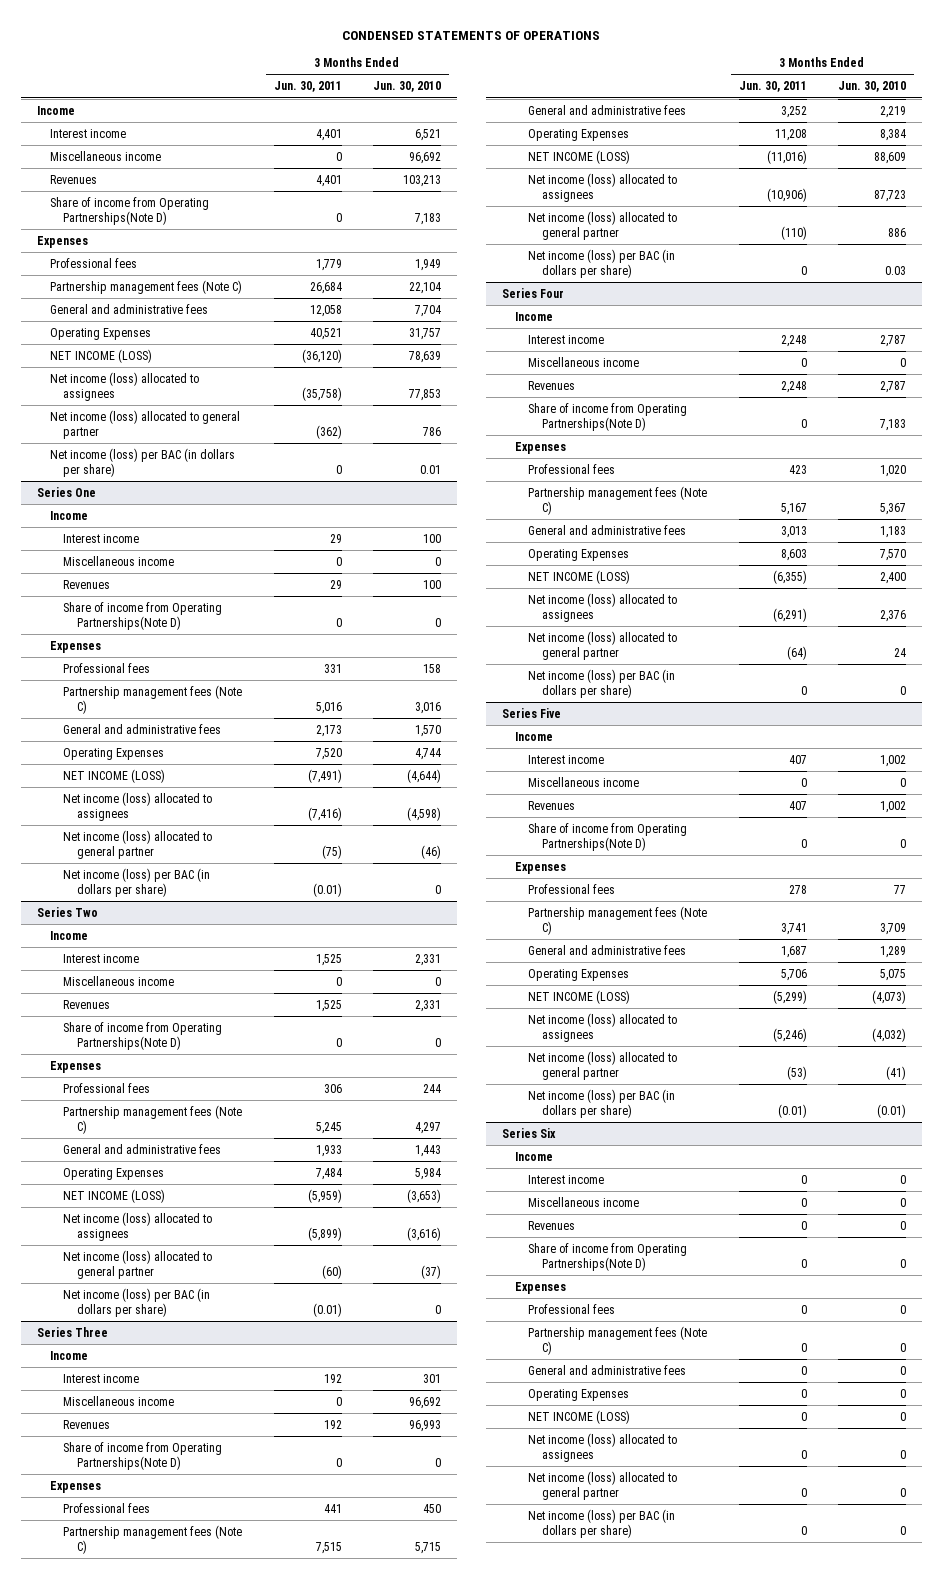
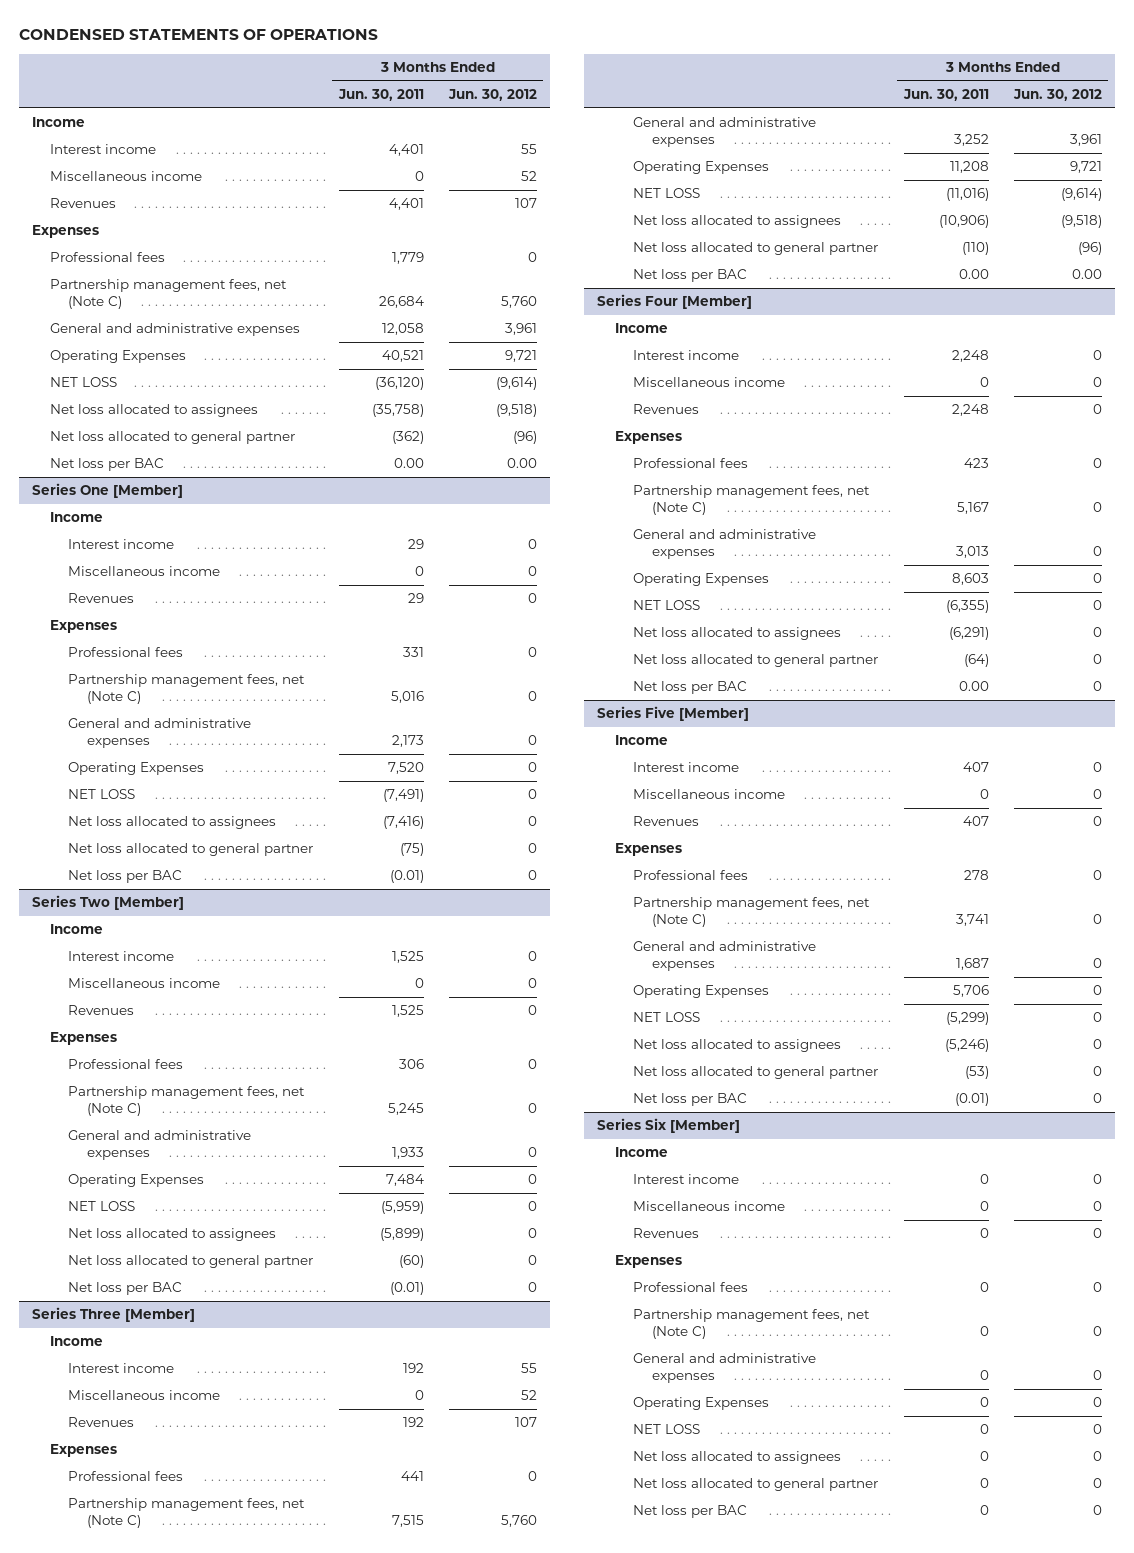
- | 3 Months Ended Jun. 30, 2011 | 3 Months Ended Jun. 30, 2010
+ | 3 Months Ended Jun. 30, 2011 | 3 Months Ended Jun. 30, 2012
- Share of income from Operating Partnerships(Note D) | 0 | 7,183
- Partnership management fees (Note C) | 26,684 | 22,104
- General and administrative fees | 12,058 | 7,704
+ Partnership management fees, net (Note C) | 26,684 | 5,760
+ General and administrative expenses | 12,058 | 3,961
- NET INCOME (LOSS) | (36,120) | 78,639
- Net income (loss) allocated to assignees | (35,758) | 77,853
- Net income (loss) allocated to general partner | (362) | 786
- Net income (loss) per BAC (in dollars per share) | 0 | 0.01
- Series One
+ NET LOSS | (36,120) | (9,614)
+ Net loss allocated to assignees | (35,758) | (9,518)
+ Net loss allocated to general partner | (362) | (96)
+ Net loss per BAC | 0.00 | 0.00
+ Series One [Member]
- Share of income from Operating Partnerships(Note D) | 0 | 0
- Partnership management fees (Note C) | 5,016 | 3,016
- General and administrative fees | 2,173 | 1,570
+ Partnership management fees, net (Note C) | 5,016 | 0
+ General and administrative expenses | 2,173 | 0
- NET INCOME (LOSS) | (7,491) | (4,644)
- Net income (loss) allocated to assignees | (7,416) | (4,598)
- Net income (loss) allocated to general partner | (75) | (46)
- Net income (loss) per BAC (in dollars per share) | (0.01) | 0
- Series Two
+ NET LOSS | (7,491) | 0
+ Net loss allocated to assignees | (7,416) | 0
+ Net loss allocated to general partner | (75) | 0
+ Net loss per BAC | (0.01) | 0
+ Series Two [Member]
- Share of income from Operating Partnerships(Note D) | 0 | 0
- Partnership management fees (Note C) | 5,245 | 4,297
- General and administrative fees | 1,933 | 1,443
+ Partnership management fees, net (Note C) | 5,245 | 0
+ General and administrative expenses | 1,933 | 0
- NET INCOME (LOSS) | (5,959) | (3,653)
- Net income (loss) allocated to assignees | (5,899) | (3,616)
- Net income (loss) allocated to general partner | (60) | (37)
- Net income (loss) per BAC (in dollars per share) | (0.01) | 0
- Series Three
+ NET LOSS | (5,959) | 0
+ Net loss allocated to assignees | (5,899) | 0
+ Net loss allocated to general partner | (60) | 0
+ Net loss per BAC | (0.01) | 0
+ Series Three [Member]
- Share of income from Operating Partnerships(Note D) | 0 | 0
- Partnership management fees (Note C) | 7,515 | 5,715
- General and administrative fees | 3,252 | 2,219
+ Partnership management fees, net (Note C) | 7,515 | 5,760
+ General and administrative expenses | 3,252 | 3,961
- NET INCOME (LOSS) | (11,016) | 88,609
- Net income (loss) allocated to assignees | (10,906) | 87,723
- Net income (loss) allocated to general partner | (110) | 886
- Net income (loss) per BAC (in dollars per share) | 0 | 0.03
- Series Four
+ NET LOSS | (11,016) | (9,614)
+ Net loss allocated to assignees | (10,906) | (9,518)
+ Net loss allocated to general partner | (110) | (96)
+ Net loss per BAC | 0.00 | 0.00
+ Series Four [Member]
- Share of income from Operating Partnerships(Note D) | 0 | 7,183
- Partnership management fees (Note C) | 5,167 | 5,367
- General and administrative fees | 3,013 | 1,183
+ Partnership management fees, net (Note C) | 5,167 | 0
+ General and administrative expenses | 3,013 | 0
- NET INCOME (LOSS) | (6,355) | 2,400
- Net income (loss) allocated to assignees | (6,291) | 2,376
- Net income (loss) allocated to general partner | (64) | 24
- Net income (loss) per BAC (in dollars per share) | 0 | 0
- Series Five
+ NET LOSS | (6,355) | 0
+ Net loss allocated to assignees | (6,291) | 0
+ Net loss allocated to general partner | (64) | 0
+ Net loss per BAC | 0.00 | 0
+ Series Five [Member]
- Share of income from Operating Partnerships(Note D) | 0 | 0
- Partnership management fees (Note C) | 3,741 | 3,709
- General and administrative fees | 1,687 | 1,289
+ Partnership management fees, net (Note C) | 3,741 | 0
+ General and administrative expenses | 1,687 | 0
- NET INCOME (LOSS) | (5,299) | (4,073)
- Net income (loss) allocated to assignees | (5,246) | (4,032)
- Net income (loss) allocated to general partner | (53) | (41)
- Net income (loss) per BAC (in dollars per share) | (0.01) | (0.01)
- Series Six
+ NET LOSS | (5,299) | 0
+ Net loss allocated to assignees | (5,246) | 0
+ Net loss allocated to general partner | (53) | 0
+ Net loss per BAC | (0.01) | 0
+ Series Six [Member]
- Share of income from Operating Partnerships(Note D) | 0 | 0
- Partnership management fees (Note C) | 0 | 0
- General and administrative fees | 0 | 0
+ Partnership management fees, net (Note C) | 0 | 0
+ General and administrative expenses | 0 | 0
- NET INCOME (LOSS) | 0 | 0
- Net income (loss) allocated to assignees | 0 | 0
- Net income (loss) allocated to general partner | 0 | 0
- Net income (loss) per BAC (in dollars per share) | 0 | 0
+ NET LOSS | 0 | 0
+ Net loss allocated to assignees | 0 | 0
+ Net loss allocated to general partner | 0 | 0
+ Net loss per BAC | 0 | 0

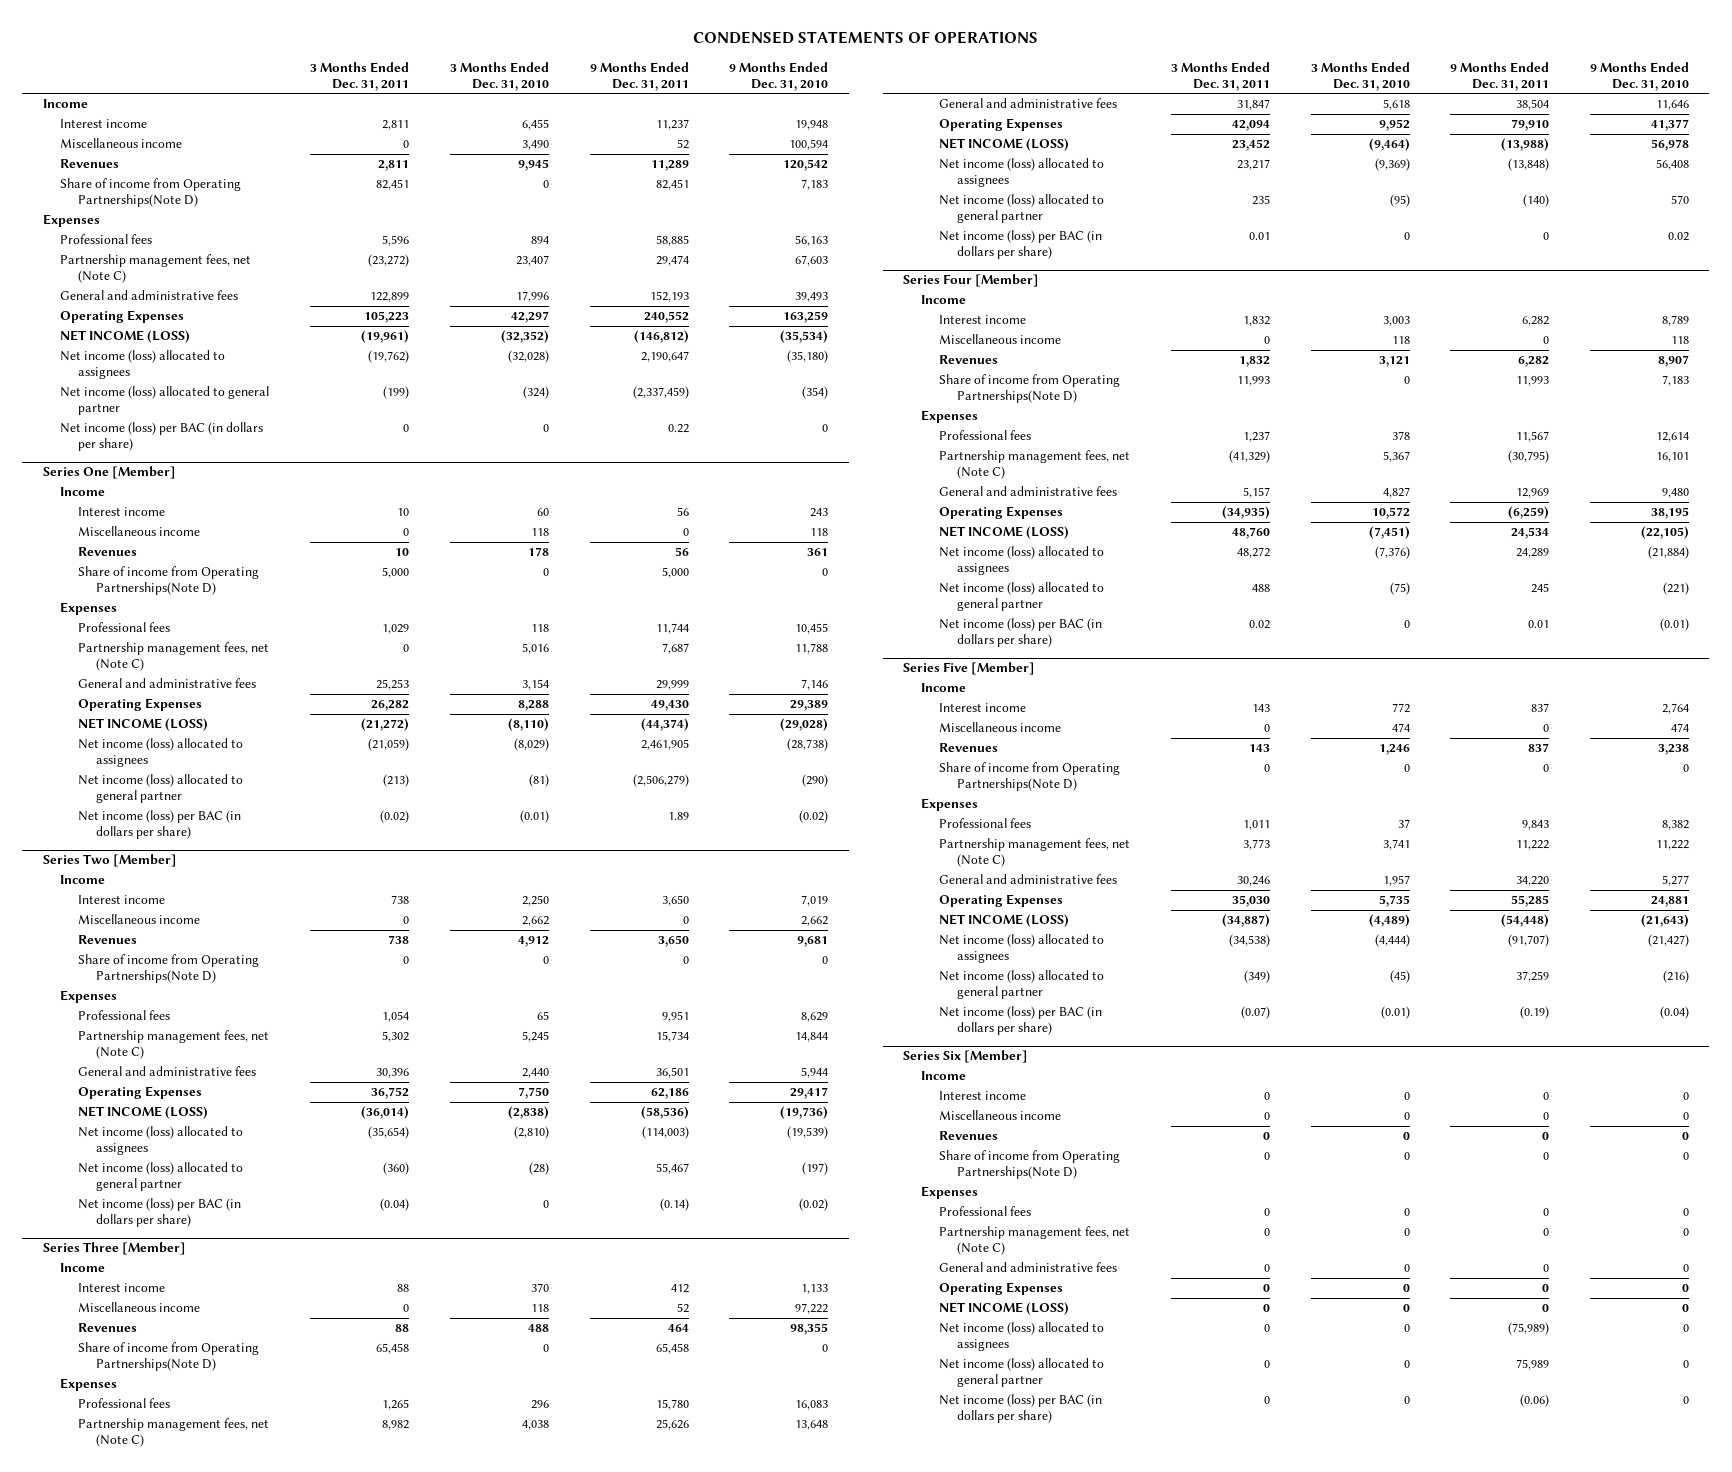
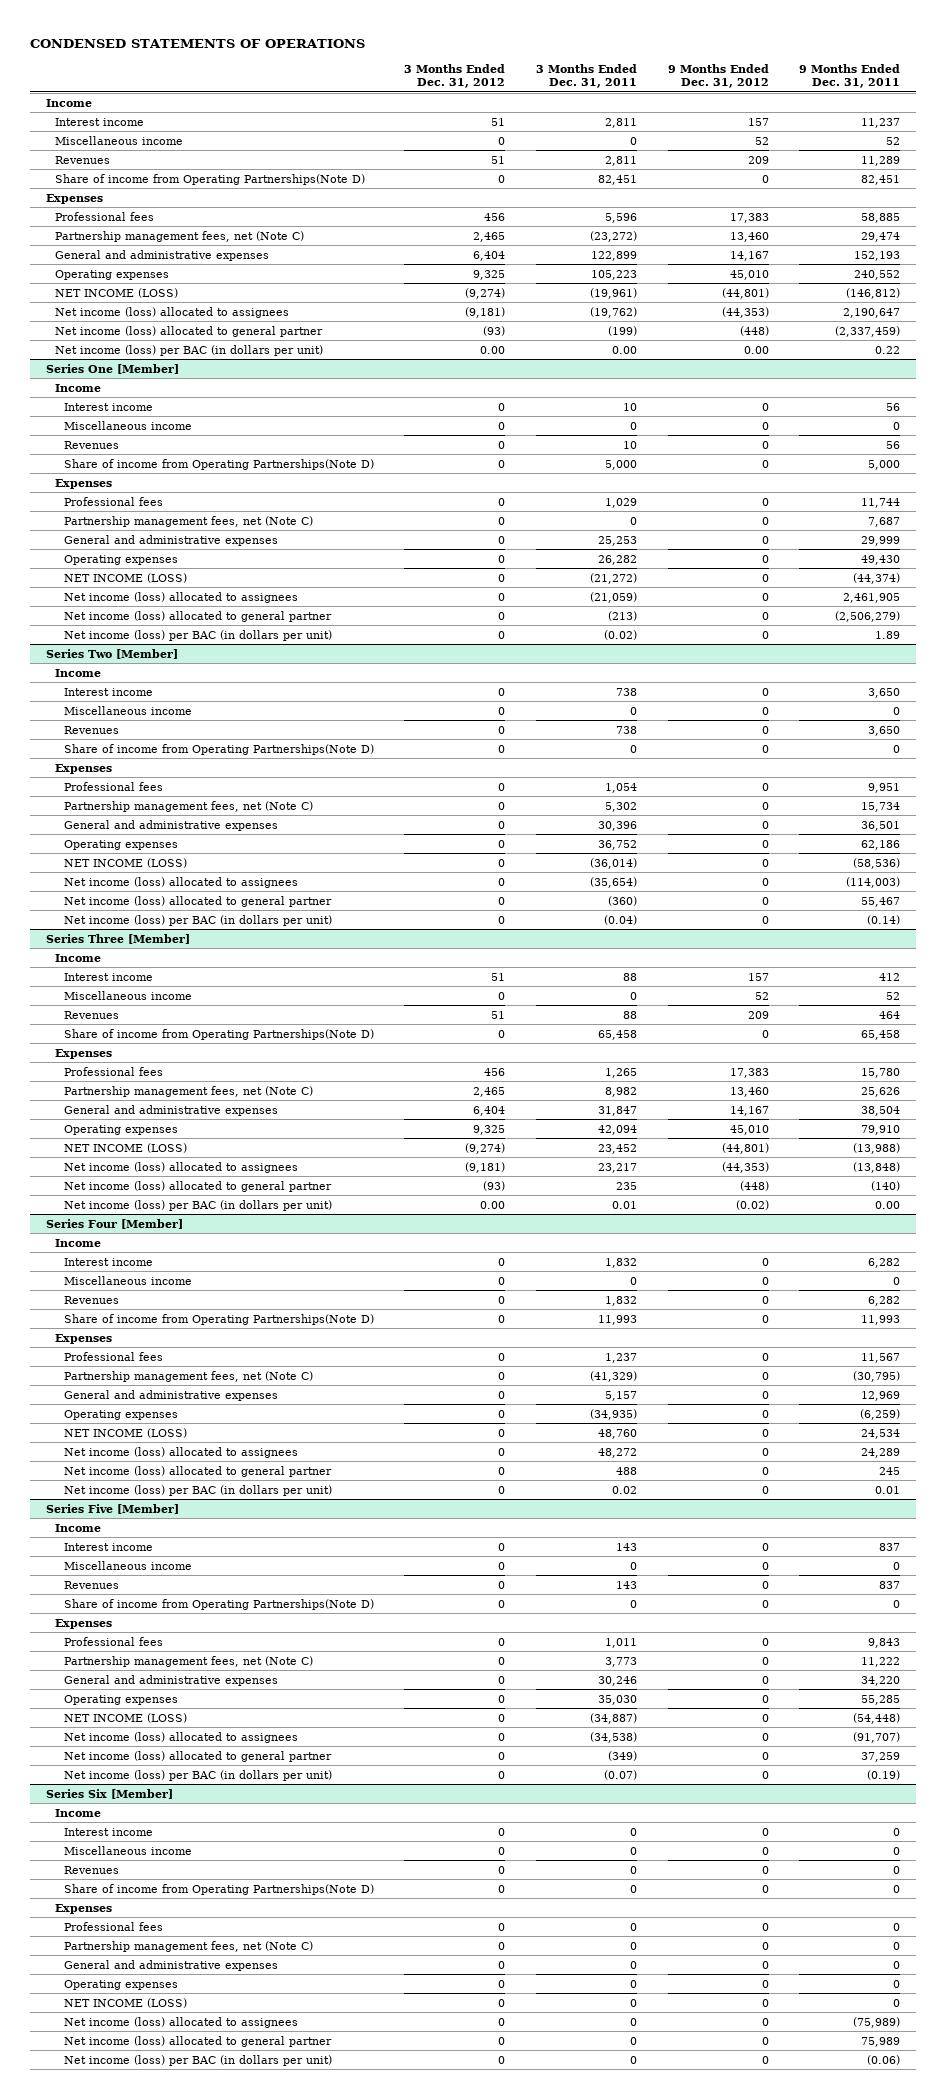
- | 3 Months Ended Dec. 31, 2011 | 3 Months Ended Dec. 31, 2010 | 9 Months Ended Dec. 31, 2011 | 9 Months Ended Dec. 31, 2010
+ | 3 Months Ended Dec. 31, 2012 | 3 Months Ended Dec. 31, 2011 | 9 Months Ended Dec. 31, 2012 | 9 Months Ended Dec. 31, 2011
- General and administrative fees | 122,899 | 17,996 | 152,193 | 39,493
- Operating Expenses | 105,223 | 42,297 | 240,552 | 163,259
+ General and administrative expenses | 6,404 | 122,899 | 14,167 | 152,193
+ Operating expenses | 9,325 | 105,223 | 45,010 | 240,552
- Net income (loss) per BAC (in dollars per share) | 0 | 0 | 0.22 | 0
+ Net income (loss) per BAC (in dollars per unit) | 0.00 | 0.00 | 0.00 | 0.22
@ Series One [Member]
- General and administrative fees | 25,253 | 3,154 | 29,999 | 7,146
- Operating Expenses | 26,282 | 8,288 | 49,430 | 29,389
+ General and administrative expenses | 0 | 25,253 | 0 | 29,999
+ Operating expenses | 0 | 26,282 | 0 | 49,430
- Net income (loss) per BAC (in dollars per share) | (0.02) | (0.01) | 1.89 | (0.02)
+ Net income (loss) per BAC (in dollars per unit) | 0 | (0.02) | 0 | 1.89
@ Series Two [Member]
- General and administrative fees | 30,396 | 2,440 | 36,501 | 5,944
- Operating Expenses | 36,752 | 7,750 | 62,186 | 29,417
+ General and administrative expenses | 0 | 30,396 | 0 | 36,501
+ Operating expenses | 0 | 36,752 | 0 | 62,186
- Net income (loss) per BAC (in dollars per share) | (0.04) | 0 | (0.14) | (0.02)
+ Net income (loss) per BAC (in dollars per unit) | 0 | (0.04) | 0 | (0.14)
@ Series Three [Member]
- General and administrative fees | 31,847 | 5,618 | 38,504 | 11,646
- Operating Expenses | 42,094 | 9,952 | 79,910 | 41,377
+ General and administrative expenses | 6,404 | 31,847 | 14,167 | 38,504
+ Operating expenses | 9,325 | 42,094 | 45,010 | 79,910
- Net income (loss) per BAC (in dollars per share) | 0.01 | 0 | 0 | 0.02
+ Net income (loss) per BAC (in dollars per unit) | 0.00 | 0.01 | (0.02) | 0.00
@ Series Four [Member]
- General and administrative fees | 5,157 | 4,827 | 12,969 | 9,480
- Operating Expenses | (34,935) | 10,572 | (6,259) | 38,195
+ General and administrative expenses | 0 | 5,157 | 0 | 12,969
+ Operating expenses | 0 | (34,935) | 0 | (6,259)
- Net income (loss) per BAC (in dollars per share) | 0.02 | 0 | 0.01 | (0.01)
+ Net income (loss) per BAC (in dollars per unit) | 0 | 0.02 | 0 | 0.01
@ Series Five [Member]
- General and administrative fees | 30,246 | 1,957 | 34,220 | 5,277
- Operating Expenses | 35,030 | 5,735 | 55,285 | 24,881
+ General and administrative expenses | 0 | 30,246 | 0 | 34,220
+ Operating expenses | 0 | 35,030 | 0 | 55,285
- Net income (loss) per BAC (in dollars per share) | (0.07) | (0.01) | (0.19) | (0.04)
+ Net income (loss) per BAC (in dollars per unit) | 0 | (0.07) | 0 | (0.19)
@ Series Six [Member]
- General and administrative fees | 0 | 0 | 0 | 0
- Operating Expenses | 0 | 0 | 0 | 0
+ General and administrative expenses | 0 | 0 | 0 | 0
+ Operating expenses | 0 | 0 | 0 | 0
- Net income (loss) per BAC (in dollars per share) | 0 | 0 | (0.06) | 0
+ Net income (loss) per BAC (in dollars per unit) | 0 | 0 | 0 | (0.06)

